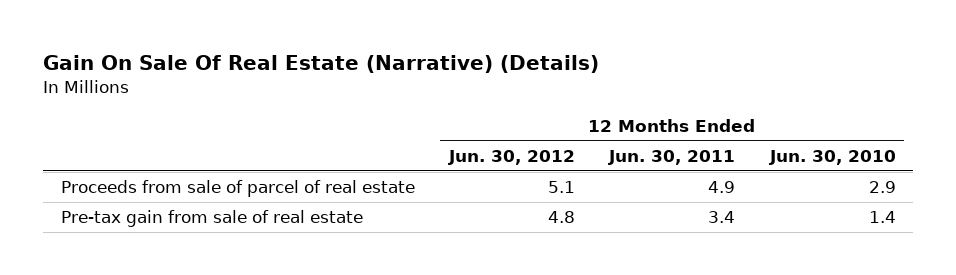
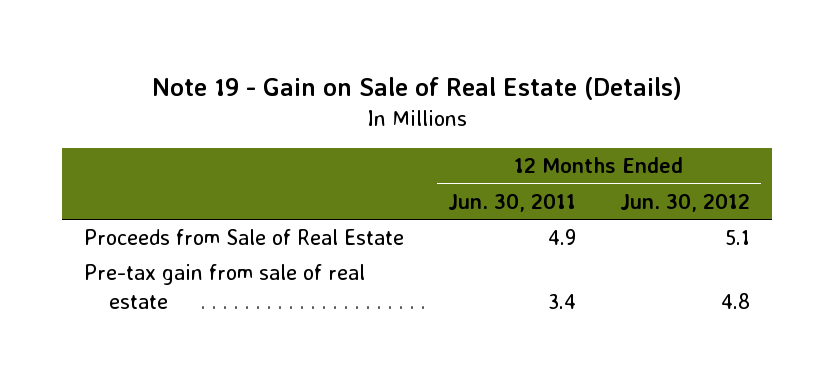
- Gain On Sale Of Real Estate (Narrative) (Details)
+ Note 19 - Gain on Sale of Real Estate (Details)
- | 12 Months Ended Jun. 30, 2012 | 12 Months Ended Jun. 30, 2011 | 12 Months Ended Jun. 30, 2010
+ | 12 Months Ended Jun. 30, 2011 | 12 Months Ended Jun. 30, 2012
- Proceeds from sale of parcel of real estate | 5.1 | 4.9 | 2.9
+ Proceeds from Sale of Real Estate | 4.9 | 5.1

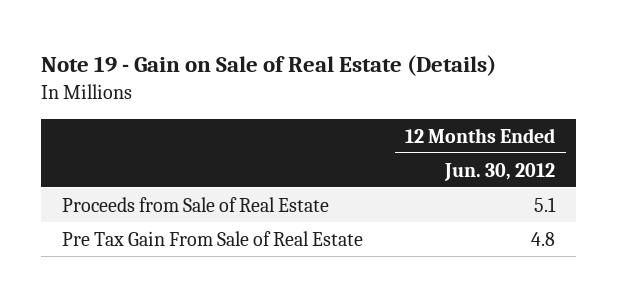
- | 12 Months Ended Jun. 30, 2011 | 12 Months Ended Jun. 30, 2012
+ | 12 Months Ended Jun. 30, 2012
- Pre-tax gain from sale of real estate | 3.4 | 4.8
+ Pre Tax Gain From Sale of Real Estate | 4.8

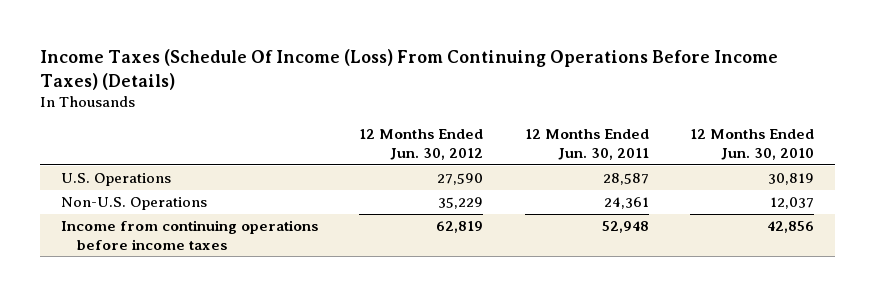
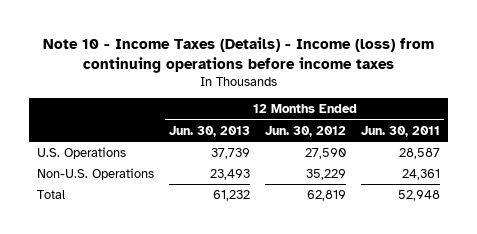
- Income Taxes (Schedule Of Income (Loss) From Continuing Operations Before Income Taxes) (Details)
+ Note 10 - Income Taxes (Details) - Income (loss) from continuing operations before income taxes
- | 12 Months Ended Jun. 30, 2012 | 12 Months Ended Jun. 30, 2011 | 12 Months Ended Jun. 30, 2010
+ | 12 Months Ended Jun. 30, 2013 | 12 Months Ended Jun. 30, 2012 | 12 Months Ended Jun. 30, 2011
- Income from continuing operations before income taxes | 62,819 | 52,948 | 42,856
+ Total | 61,232 | 62,819 | 52,948

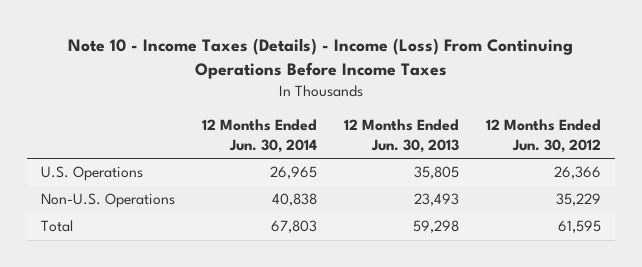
- Note 10 - Income Taxes (Details) - Income (loss) from continuing operations before income taxes
+ Note 10 - Income Taxes (Details) - Income (Loss) From Continuing Operations Before Income Taxes
- | 12 Months Ended Jun. 30, 2013 | 12 Months Ended Jun. 30, 2012 | 12 Months Ended Jun. 30, 2011
+ | 12 Months Ended Jun. 30, 2014 | 12 Months Ended Jun. 30, 2013 | 12 Months Ended Jun. 30, 2012
- U.S. Operations | 37,739 | 27,590 | 28,587
+ U.S. Operations | 26,965 | 35,805 | 26,366
- Total | 61,232 | 62,819 | 52,948
+ Total | 67,803 | 59,298 | 61,595

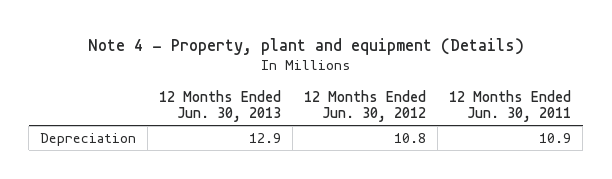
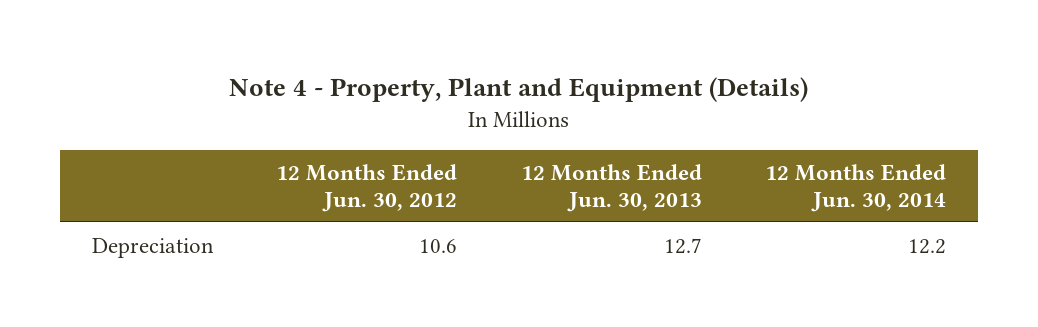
- Note 4 - Property, plant and equipment (Details)
+ Note 4 - Property, Plant and Equipment (Details)
- | 12 Months Ended Jun. 30, 2013 | 12 Months Ended Jun. 30, 2012 | 12 Months Ended Jun. 30, 2011
+ | 12 Months Ended Jun. 30, 2012 | 12 Months Ended Jun. 30, 2013 | 12 Months Ended Jun. 30, 2014
- Depreciation | 12.9 | 10.8 | 10.9
+ Depreciation | 10.6 | 12.7 | 12.2

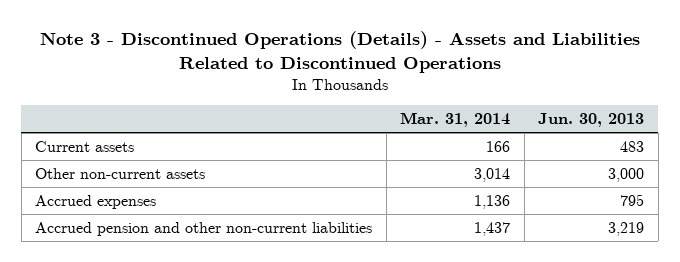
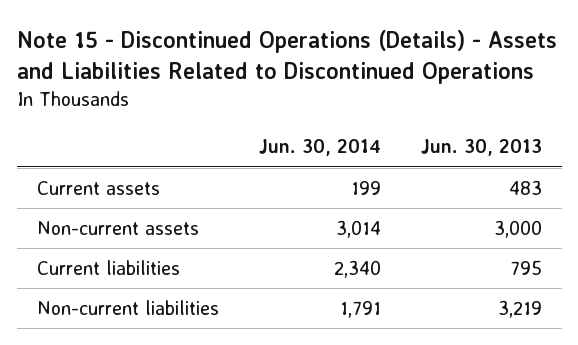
- Note 3 - Discontinued Operations (Details) - Assets and Liabilities Related to Discontinued Operations
+ Note 15 - Discontinued Operations (Details) - Assets and Liabilities Related to Discontinued Operations
- | Mar. 31, 2014 | Jun. 30, 2013
+ | Jun. 30, 2014 | Jun. 30, 2013
- Other non-current assets | 3,014 | 3,000
- Accrued expenses | 1,136 | 795
- Accrued pension and other non-current liabilities | 1,437 | 3,219
+ Non-current assets | 3,014 | 3,000
+ Current liabilities | 2,340 | 795
+ Non-current liabilities | 1,791 | 3,219

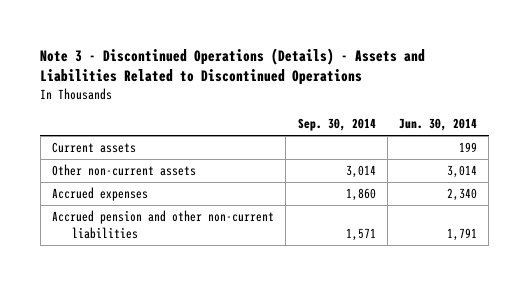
- Note 15 - Discontinued Operations (Details) - Assets and Liabilities Related to Discontinued Operations
+ Note 3 - Discontinued Operations (Details) - Assets and Liabilities Related to Discontinued Operations
- | Jun. 30, 2014 | Jun. 30, 2013
+ | Sep. 30, 2014 | Jun. 30, 2014
- Non-current assets | 3,014 | 3,000
- Current liabilities | 2,340 | 795
- Non-current liabilities | 1,791 | 3,219
+ Other non-current assets | 3,014 | 3,014
+ Accrued expenses | 1,860 | 2,340
+ Accrued pension and other non-current liabilities | 1,571 | 1,791

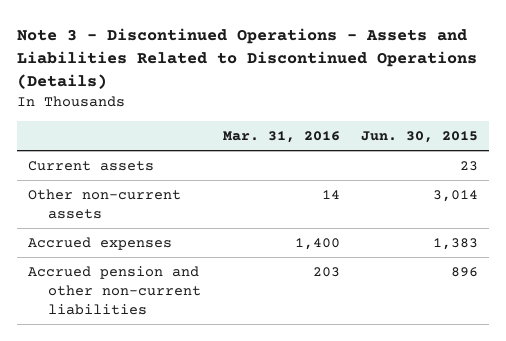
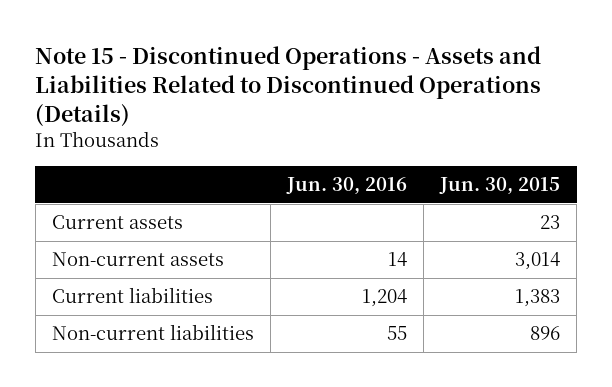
- Note 3 - Discontinued Operations - Assets and Liabilities Related to Discontinued Operations (Details)
+ Note 15 - Discontinued Operations - Assets and Liabilities Related to Discontinued Operations (Details)
- | Mar. 31, 2016 | Jun. 30, 2015
+ | Jun. 30, 2016 | Jun. 30, 2015
- Other non-current assets | 14 | 3,014
- Accrued expenses | 1,400 | 1,383
- Accrued pension and other non-current liabilities | 203 | 896
+ Non-current assets | 14 | 3,014
+ Current liabilities | 1,204 | 1,383
+ Non-current liabilities | 55 | 896

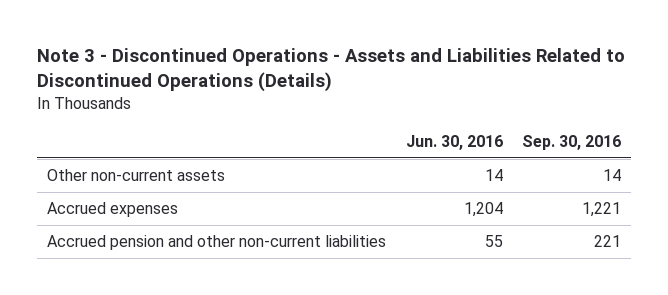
- Note 15 - Discontinued Operations - Assets and Liabilities Related to Discontinued Operations (Details)
+ Note 3 - Discontinued Operations - Assets and Liabilities Related to Discontinued Operations (Details)
- | Jun. 30, 2016 | Jun. 30, 2015
+ | Jun. 30, 2016 | Sep. 30, 2016
- Current assets | | 23
- Non-current assets | 14 | 3,014
- Current liabilities | 1,204 | 1,383
- Non-current liabilities | 55 | 896
+ Other non-current assets | 14 | 14
+ Accrued expenses | 1,204 | 1,221
+ Accrued pension and other non-current liabilities | 55 | 221

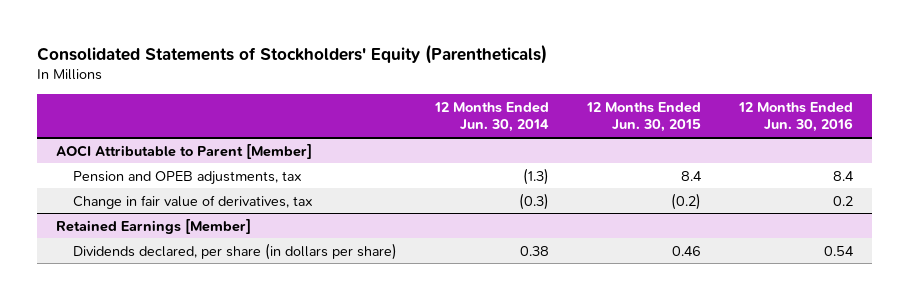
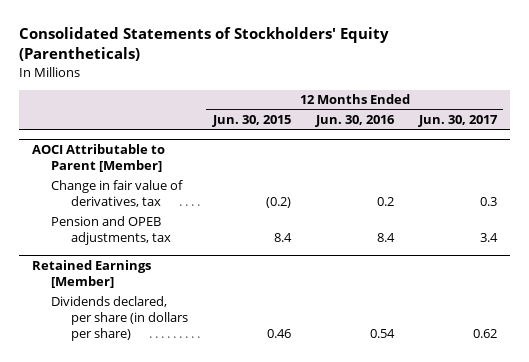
- | 12 Months Ended Jun. 30, 2014 | 12 Months Ended Jun. 30, 2015 | 12 Months Ended Jun. 30, 2016
+ | 12 Months Ended Jun. 30, 2015 | 12 Months Ended Jun. 30, 2016 | 12 Months Ended Jun. 30, 2017
@ AOCI Attributable to Parent [Member]
moved down: Pension and OPEB adjustments, tax | 8.4 | 8.4 | 3.4

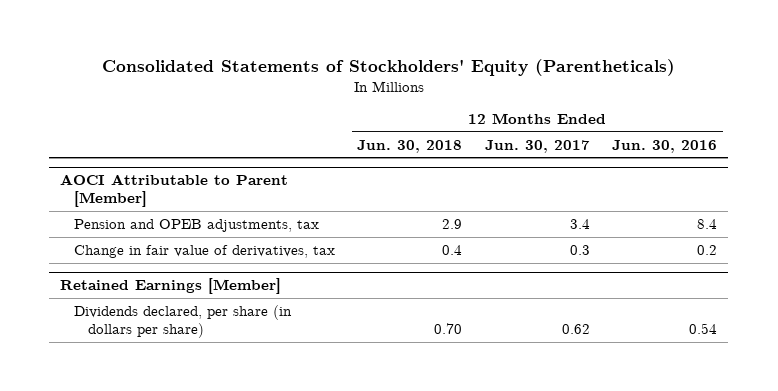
- | 12 Months Ended Jun. 30, 2015 | 12 Months Ended Jun. 30, 2016 | 12 Months Ended Jun. 30, 2017
+ | 12 Months Ended Jun. 30, 2018 | 12 Months Ended Jun. 30, 2017 | 12 Months Ended Jun. 30, 2016
@ AOCI Attributable to Parent [Member]
moved down: Change in fair value of derivatives, tax | 0.4 | 0.3 | 0.2

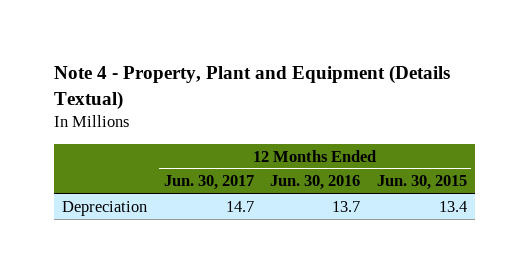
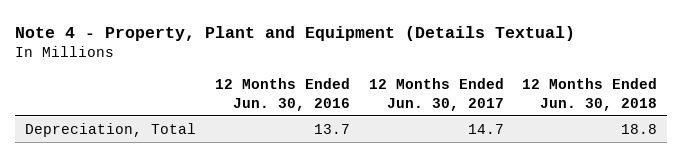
- | 12 Months Ended Jun. 30, 2017 | 12 Months Ended Jun. 30, 2016 | 12 Months Ended Jun. 30, 2015
+ | 12 Months Ended Jun. 30, 2016 | 12 Months Ended Jun. 30, 2017 | 12 Months Ended Jun. 30, 2018
- Depreciation | 14.7 | 13.7 | 13.4
+ Depreciation, Total | 13.7 | 14.7 | 18.8

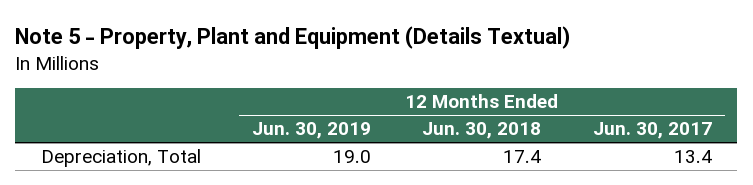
- Note 4 - Property, Plant and Equipment (Details Textual)
+ Note 5 - Property, Plant and Equipment (Details Textual)
- | 12 Months Ended Jun. 30, 2016 | 12 Months Ended Jun. 30, 2017 | 12 Months Ended Jun. 30, 2018
+ | 12 Months Ended Jun. 30, 2019 | 12 Months Ended Jun. 30, 2018 | 12 Months Ended Jun. 30, 2017
- Depreciation, Total | 13.7 | 14.7 | 18.8
+ Depreciation, Total | 19.0 | 17.4 | 13.4

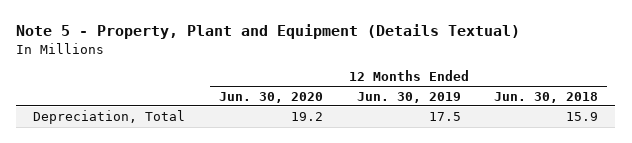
- | 12 Months Ended Jun. 30, 2019 | 12 Months Ended Jun. 30, 2018 | 12 Months Ended Jun. 30, 2017
+ | 12 Months Ended Jun. 30, 2020 | 12 Months Ended Jun. 30, 2019 | 12 Months Ended Jun. 30, 2018
- Depreciation, Total | 19.0 | 17.4 | 13.4
+ Depreciation, Total | 19.2 | 17.5 | 15.9

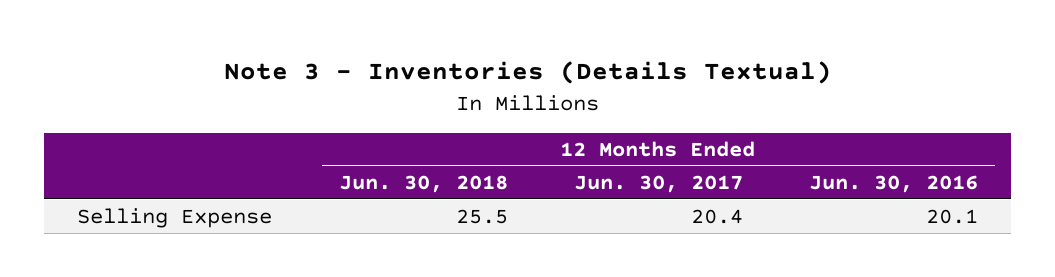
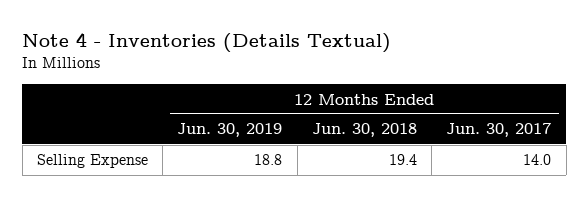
- Note 3 - Inventories (Details Textual)
+ Note 4 - Inventories (Details Textual)
- | 12 Months Ended Jun. 30, 2018 | 12 Months Ended Jun. 30, 2017 | 12 Months Ended Jun. 30, 2016
+ | 12 Months Ended Jun. 30, 2019 | 12 Months Ended Jun. 30, 2018 | 12 Months Ended Jun. 30, 2017
- Selling Expense | 25.5 | 20.4 | 20.1
+ Selling Expense | 18.8 | 19.4 | 14.0

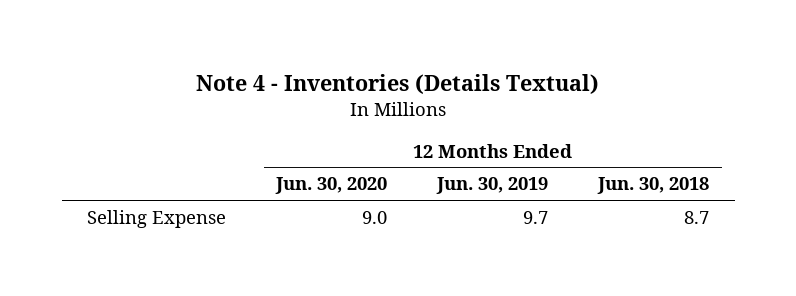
- | 12 Months Ended Jun. 30, 2019 | 12 Months Ended Jun. 30, 2018 | 12 Months Ended Jun. 30, 2017
+ | 12 Months Ended Jun. 30, 2020 | 12 Months Ended Jun. 30, 2019 | 12 Months Ended Jun. 30, 2018
- Selling Expense | 18.8 | 19.4 | 14.0
+ Selling Expense | 9.0 | 9.7 | 8.7

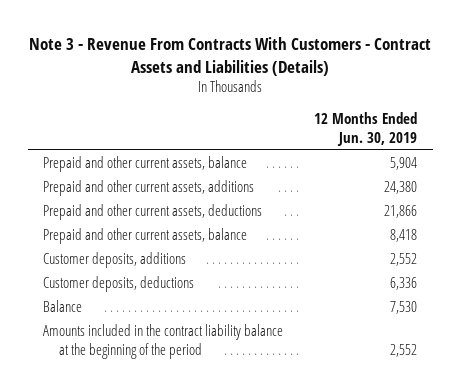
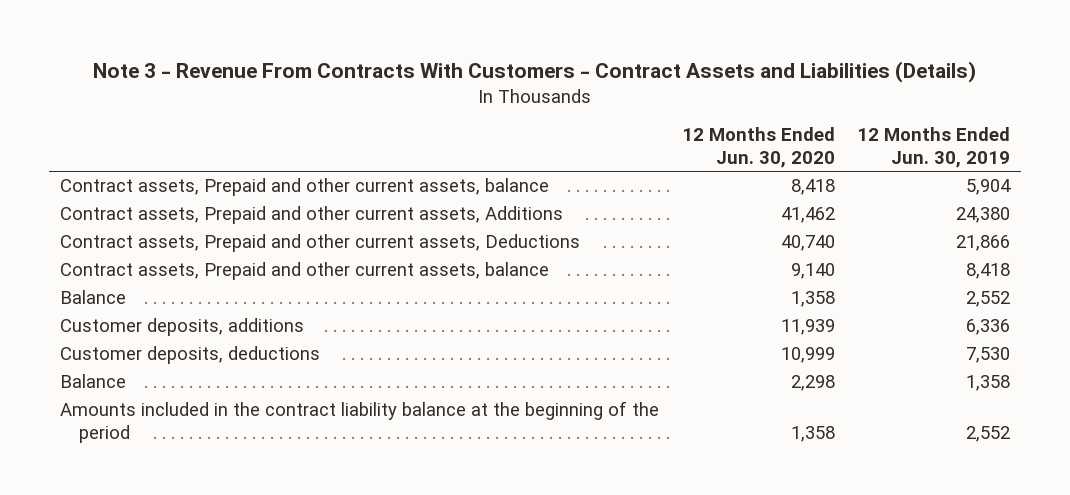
- | 12 Months Ended Jun. 30, 2019
+ | 12 Months Ended Jun. 30, 2020 | 12 Months Ended Jun. 30, 2019
- Prepaid and other current assets, balance | 5,904
- Prepaid and other current assets, additions | 24,380
- Prepaid and other current assets, deductions | 21,866
- Prepaid and other current assets, balance | 8,418
- Customer deposits, additions | 2,552
- Customer deposits, deductions | 6,336
- Balance | 7,530
+ Contract assets, Prepaid and other current assets, balance | 8,418 | 5,904
+ Contract assets, Prepaid and other current assets, Additions | 41,462 | 24,380
+ Contract assets, Prepaid and other current assets, Deductions | 40,740 | 21,866
+ Contract assets, Prepaid and other current assets, balance | 9,140 | 8,418
+ Balance | 1,358 | 2,552
+ Customer deposits, additions | 11,939 | 6,336
+ Customer deposits, deductions | 10,999 | 7,530
+ Balance | 2,298 | 1,358

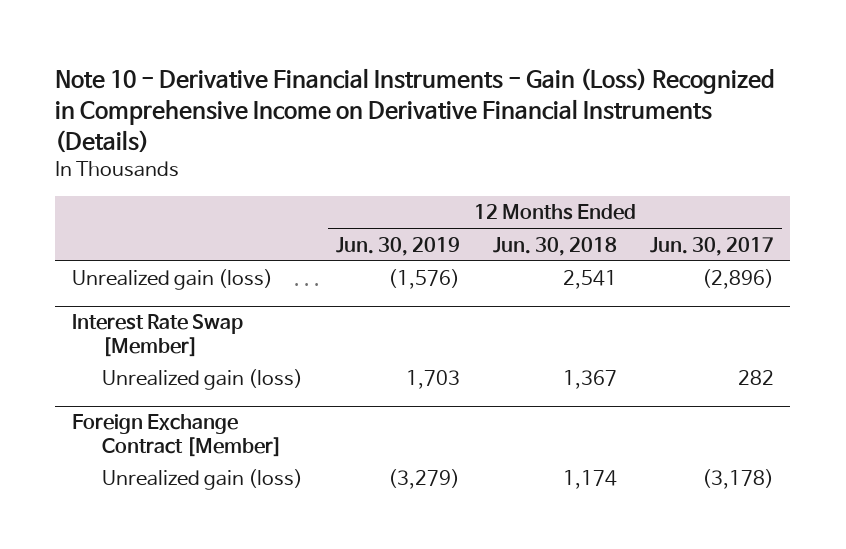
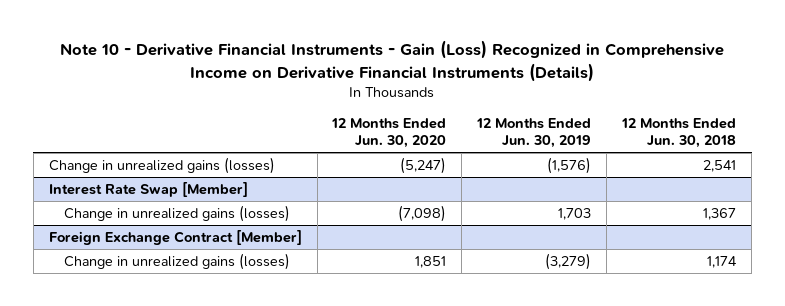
- | 12 Months Ended Jun. 30, 2019 | 12 Months Ended Jun. 30, 2018 | 12 Months Ended Jun. 30, 2017
+ | 12 Months Ended Jun. 30, 2020 | 12 Months Ended Jun. 30, 2019 | 12 Months Ended Jun. 30, 2018
- Unrealized gain (loss) | (1,576) | 2,541 | (2,896)
+ Change in unrealized gains (losses) | (5,247) | (1,576) | 2,541
@ Interest Rate Swap [Member]
- Unrealized gain (loss) | 1,703 | 1,367 | 282
+ Change in unrealized gains (losses) | (7,098) | 1,703 | 1,367
@ Foreign Exchange Contract [Member]
- Unrealized gain (loss) | (3,279) | 1,174 | (3,178)
+ Change in unrealized gains (losses) | 1,851 | (3,279) | 1,174

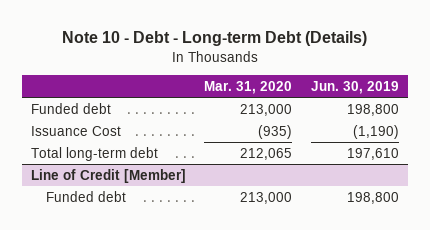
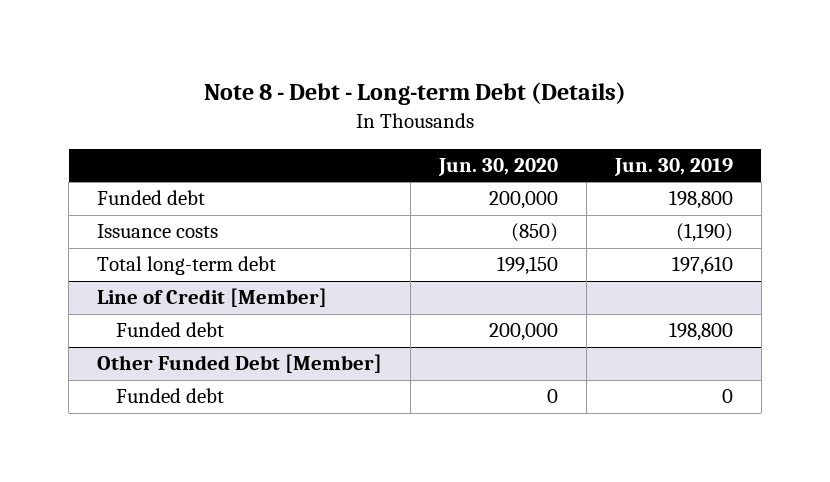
- Note 10 - Debt - Long-term Debt (Details)
+ Note 8 - Debt - Long-term Debt (Details)
- | Mar. 31, 2020 | Jun. 30, 2019
+ | Jun. 30, 2020 | Jun. 30, 2019
- Issuance Cost | (935) | (1,190)
+ Issuance costs | (850) | (1,190)
+ Other Funded Debt [Member]
+ Funded debt | 0 | 0

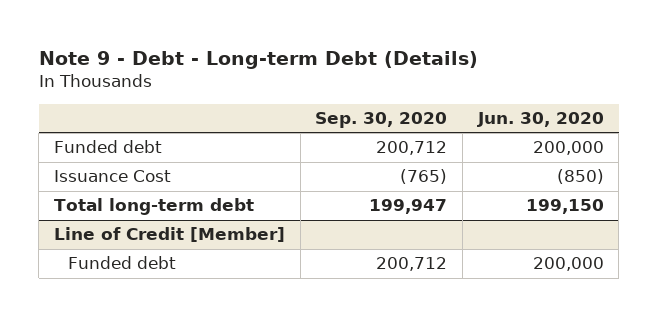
- Note 8 - Debt - Long-term Debt (Details)
+ Note 9 - Debt - Long-term Debt (Details)
- | Jun. 30, 2020 | Jun. 30, 2019
+ | Sep. 30, 2020 | Jun. 30, 2020
- Issuance costs | (850) | (1,190)
+ Issuance Cost | (765) | (850)
- Other Funded Debt [Member]
- Funded debt | 0 | 0

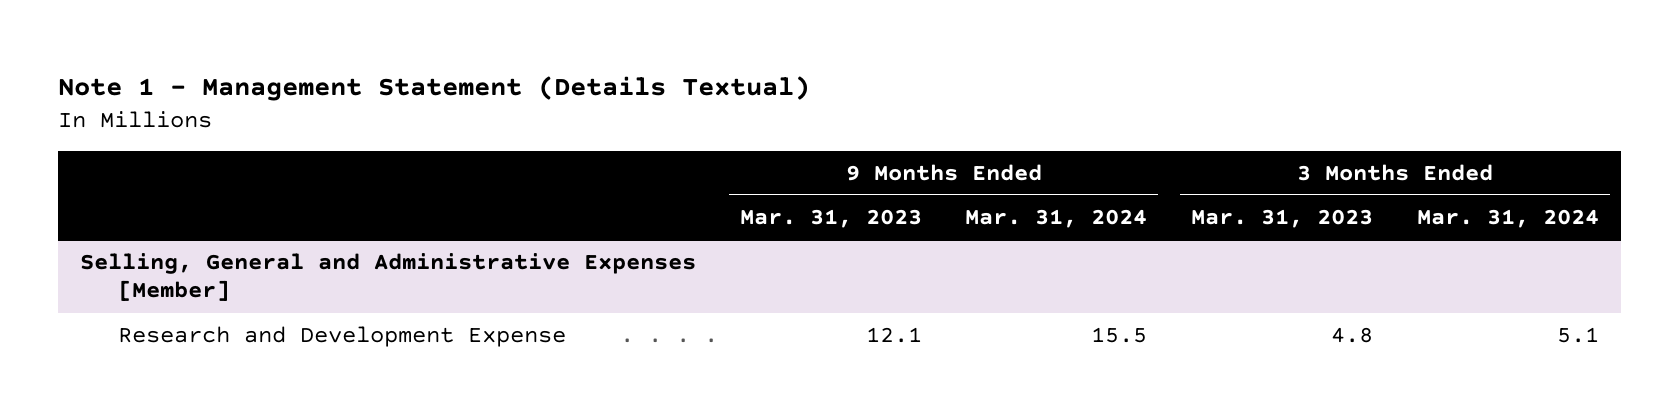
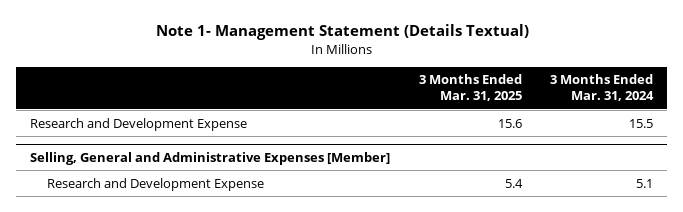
- Note 1 - Management Statement (Details Textual)
+ Note 1- Management Statement (Details Textual)
- | 9 Months Ended Mar. 31, 2023 | 9 Months Ended Mar. 31, 2024 | 3 Months Ended Mar. 31, 2023 | 3 Months Ended Mar. 31, 2024
+ | 3 Months Ended Mar. 31, 2025 | 3 Months Ended Mar. 31, 2024
+ Research and Development Expense | 15.6 | 15.5

